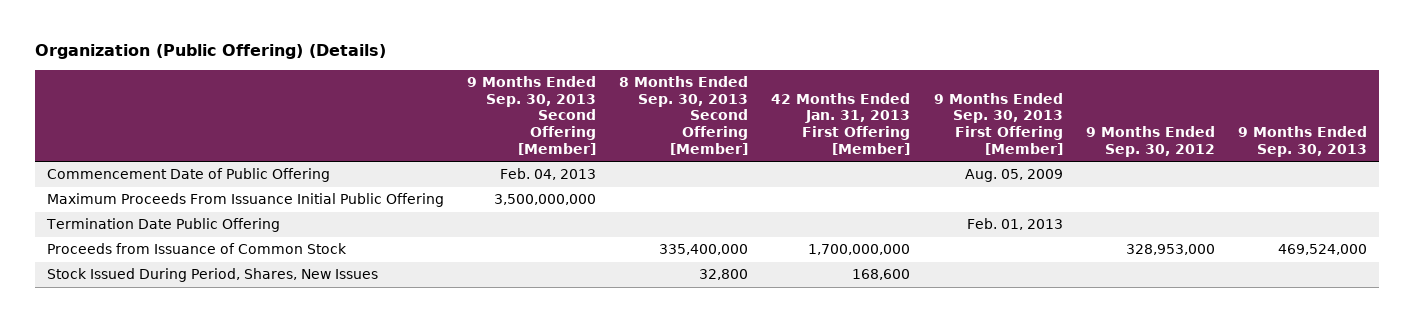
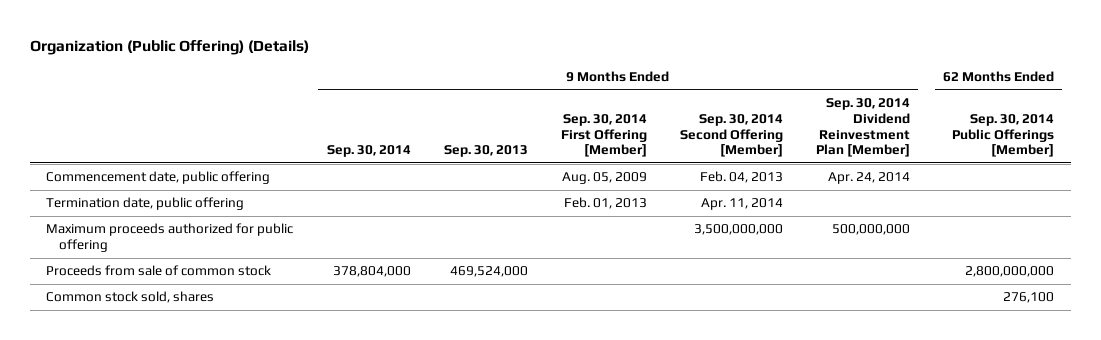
- | 9 Months Ended Sep. 30, 2013 Second Offering [Member] | 8 Months Ended Sep. 30, 2013 Second Offering [Member] | 42 Months Ended Jan. 31, 2013 First Offering [Member] | 9 Months Ended Sep. 30, 2013 First Offering [Member] | 9 Months Ended Sep. 30, 2012 | 9 Months Ended Sep. 30, 2013
+ | 9 Months Ended Sep. 30, 2014 | 9 Months Ended Sep. 30, 2013 | 9 Months Ended Sep. 30, 2014 First Offering [Member] | 9 Months Ended Sep. 30, 2014 Second Offering [Member] | 9 Months Ended Sep. 30, 2014 Dividend Reinvestment Plan [Member] | 62 Months Ended Sep. 30, 2014 Public Offerings [Member]
- Commencement Date of Public Offering | Feb. 04, 2013 | | | Aug. 05, 2009 | |
- Maximum Proceeds From Issuance Initial Public Offering | 3,500,000,000 | | | | |
- Termination Date Public Offering | | | | Feb. 01, 2013 | |
- Proceeds from Issuance of Common Stock | | 335,400,000 | 1,700,000,000 | | 328,953,000 | 469,524,000
- Stock Issued During Period, Shares, New Issues | | 32,800 | 168,600 | | |
+ Commencement date, public offering | | | Aug. 05, 2009 | Feb. 04, 2013 | Apr. 24, 2014 |
+ Termination date, public offering | | | Feb. 01, 2013 | Apr. 11, 2014 | |
+ Maximum proceeds authorized for public offering | | | | 3,500,000,000 | 500,000,000 |
+ Proceeds from sale of common stock | 378,804,000 | 469,524,000 | | | | 2,800,000,000
+ Common stock sold, shares | | | | | | 276,100

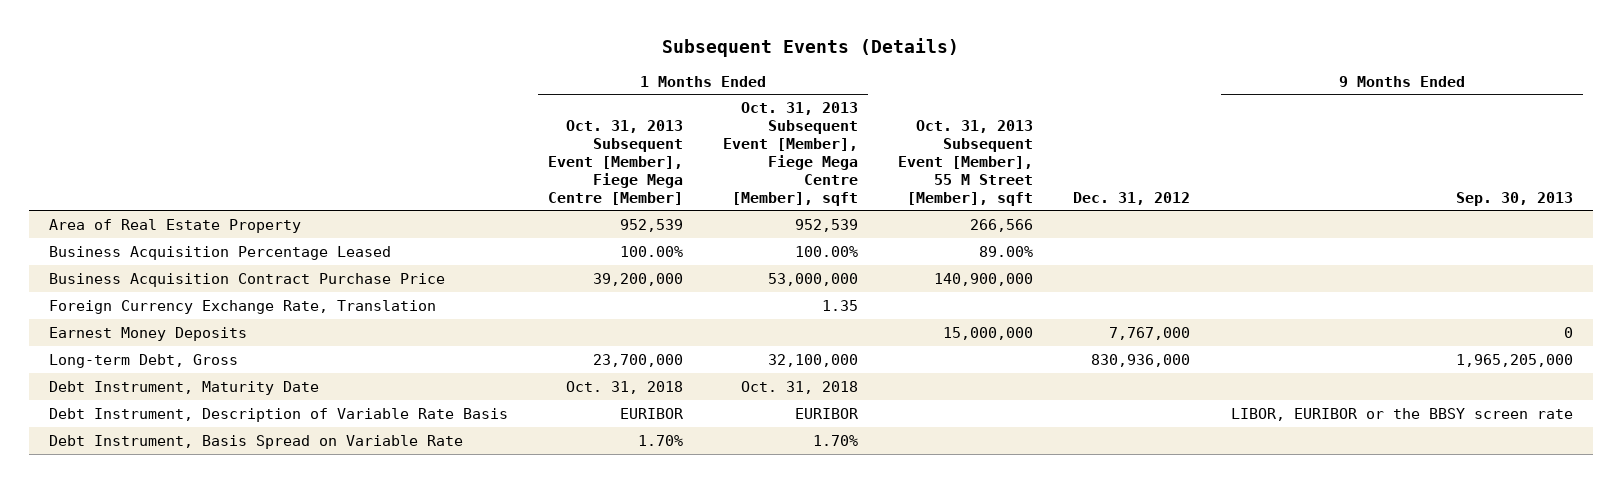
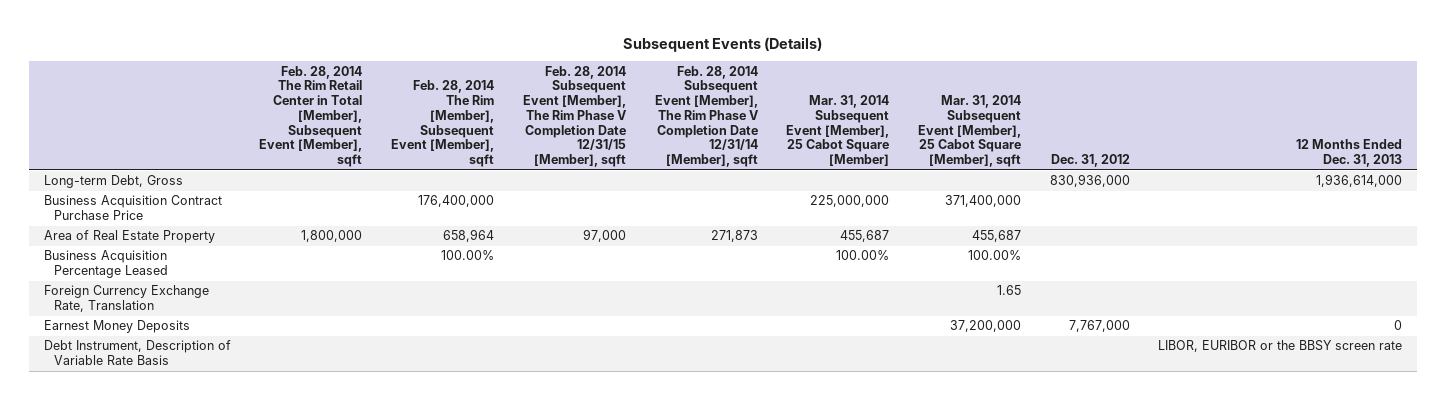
- | 1 Months Ended Oct. 31, 2013 Subsequent Event [Member], Fiege Mega Centre [Member] | 1 Months Ended Oct. 31, 2013 Subsequent Event [Member], Fiege Mega Centre [Member], sqft | Oct. 31, 2013 Subsequent Event [Member], 55 M Street [Member], sqft | Dec. 31, 2012 | 9 Months Ended Sep. 30, 2013
+ | Feb. 28, 2014 The Rim Retail Center in Total [Member], Subsequent Event [Member], sqft | Feb. 28, 2014 The Rim [Member], Subsequent Event [Member], sqft | Feb. 28, 2014 Subsequent Event [Member], The Rim Phase V Completion Date 12/31/15 [Member], sqft | Feb. 28, 2014 Subsequent Event [Member], The Rim Phase V Completion Date 12/31/14 [Member], sqft | Mar. 31, 2014 Subsequent Event [Member], 25 Cabot Square [Member] | Mar. 31, 2014 Subsequent Event [Member], 25 Cabot Square [Member], sqft | Dec. 31, 2012 | 12 Months Ended Dec. 31, 2013
moved up: Long-term Debt, Gross | | | | | | | 830,936,000 | 1,936,614,000
moved up: Business Acquisition Contract Purchase Price | | 176,400,000 | | | 225,000,000 | 371,400,000 | |
- Debt Instrument, Maturity Date | Oct. 31, 2018 | Oct. 31, 2018 | | |
- Debt Instrument, Basis Spread on Variable Rate | 1.70% | 1.70% | | |

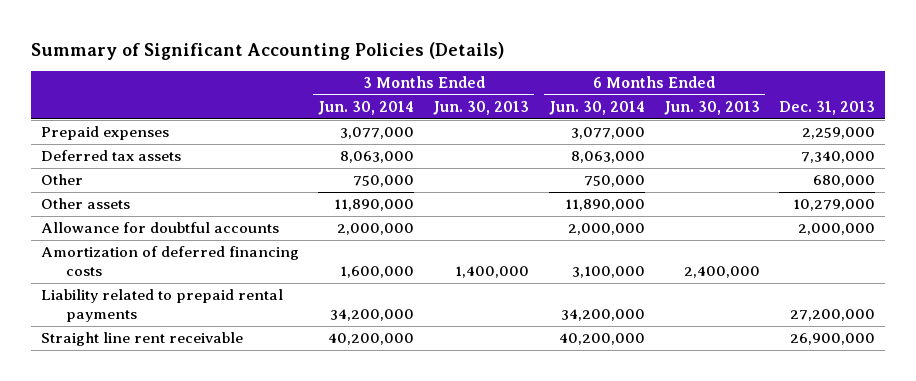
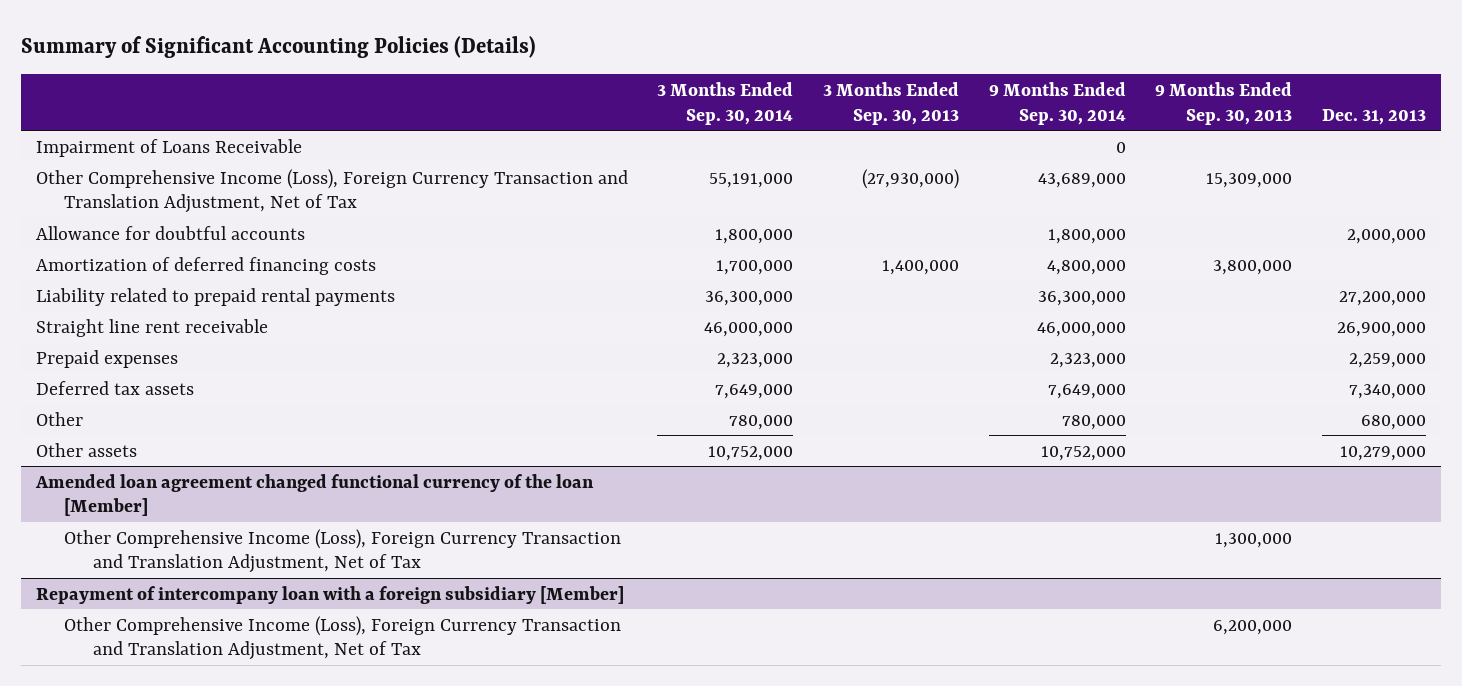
- | 3 Months Ended Jun. 30, 2014 | 3 Months Ended Jun. 30, 2013 | 6 Months Ended Jun. 30, 2014 | 6 Months Ended Jun. 30, 2013 | Dec. 31, 2013
+ | 3 Months Ended Sep. 30, 2014 | 3 Months Ended Sep. 30, 2013 | 9 Months Ended Sep. 30, 2014 | 9 Months Ended Sep. 30, 2013 | Dec. 31, 2013
+ Impairment of Loans Receivable | | | 0 | |
+ Other Comprehensive Income (Loss), Foreign Currency Transaction and Translation Adjustment, Net of Tax | 55,191,000 | (27,930,000) | 43,689,000 | 15,309,000 |
moved down: Prepaid expenses | 2,323,000 | | 2,323,000 | | 2,259,000
moved down: Deferred tax assets | 7,649,000 | | 7,649,000 | | 7,340,000
moved down: Other | 780,000 | | 780,000 | | 680,000
moved down: Other assets | 10,752,000 | | 10,752,000 | | 10,279,000
+ Amended loan agreement changed functional currency of the loan [Member]
+ Other Comprehensive Income (Loss), Foreign Currency Transaction and Translation Adjustment, Net of Tax | | | | 1,300,000 |
+ Repayment of intercompany loan with a foreign subsidiary [Member]
+ Other Comprehensive Income (Loss), Foreign Currency Transaction and Translation Adjustment, Net of Tax | | | | 6,200,000 |

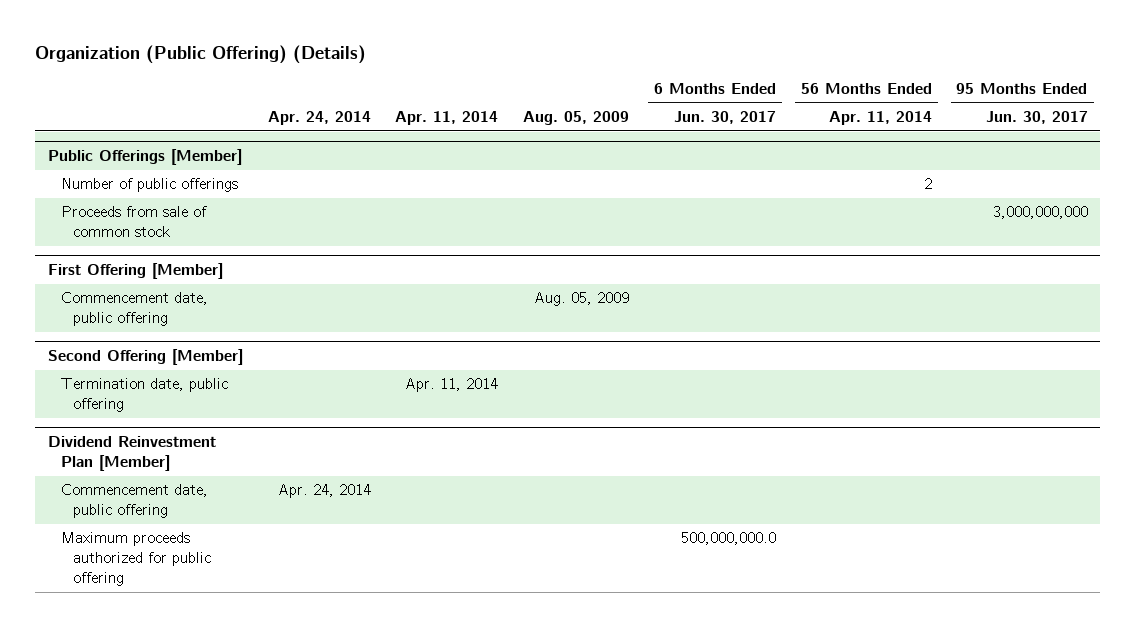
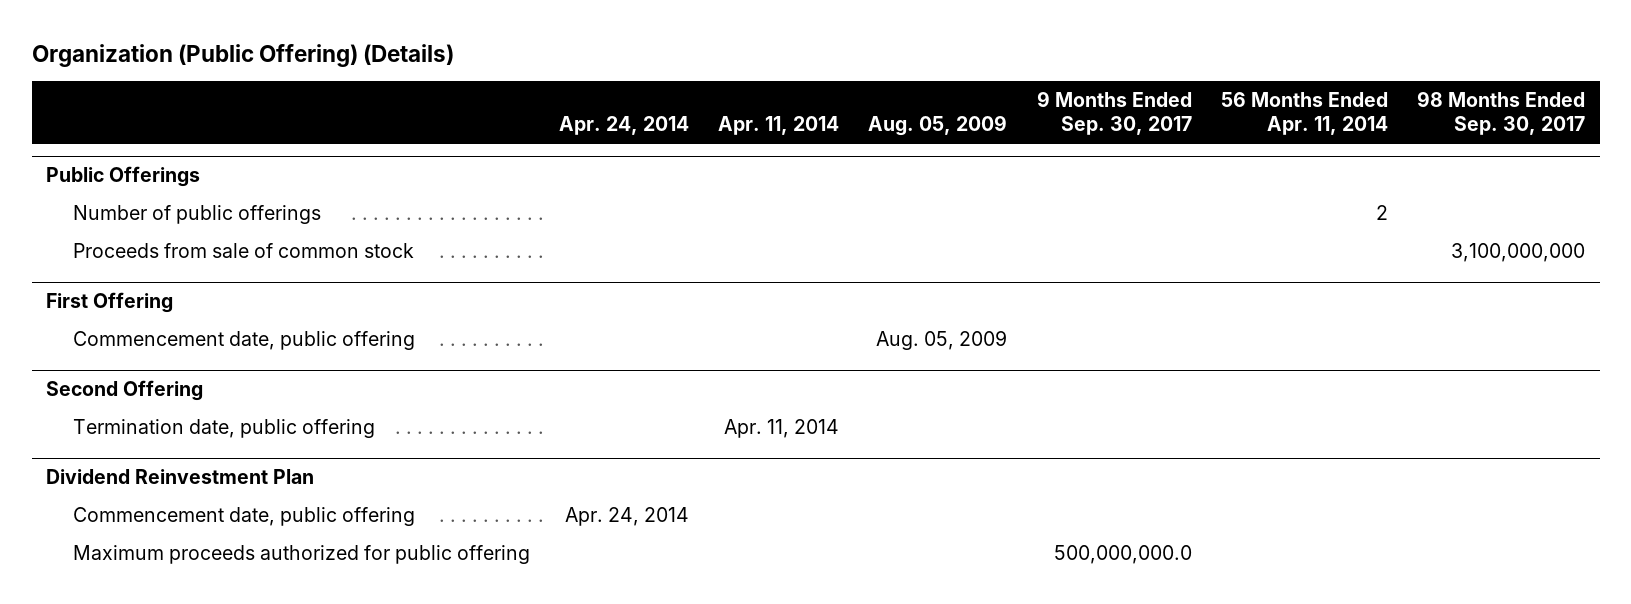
- | Apr. 24, 2014 | Apr. 11, 2014 | Aug. 05, 2009 | 6 Months Ended Jun. 30, 2017 | 56 Months Ended Apr. 11, 2014 | 95 Months Ended Jun. 30, 2017
+ | Apr. 24, 2014 | Apr. 11, 2014 | Aug. 05, 2009 | 9 Months Ended Sep. 30, 2017 | 56 Months Ended Apr. 11, 2014 | 98 Months Ended Sep. 30, 2017
- Public Offerings [Member]
+ Public Offerings
- First Offering [Member]
+ First Offering
- Second Offering [Member]
+ Second Offering
- Dividend Reinvestment Plan [Member]
+ Dividend Reinvestment Plan

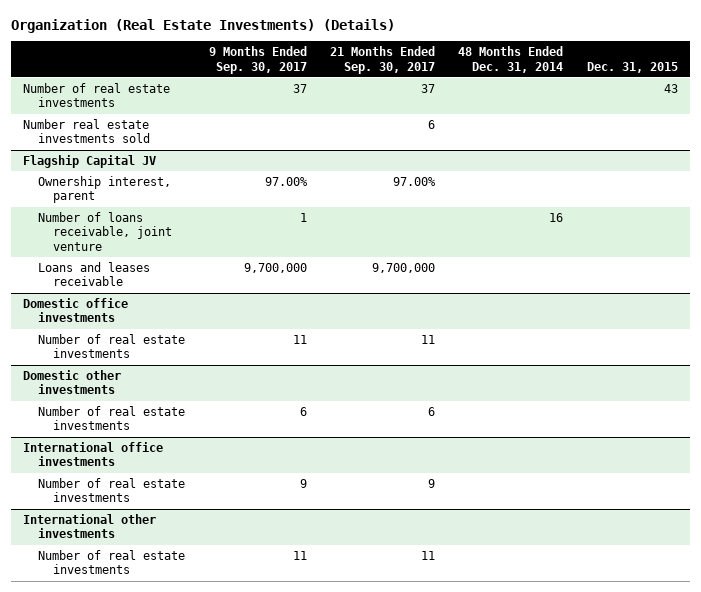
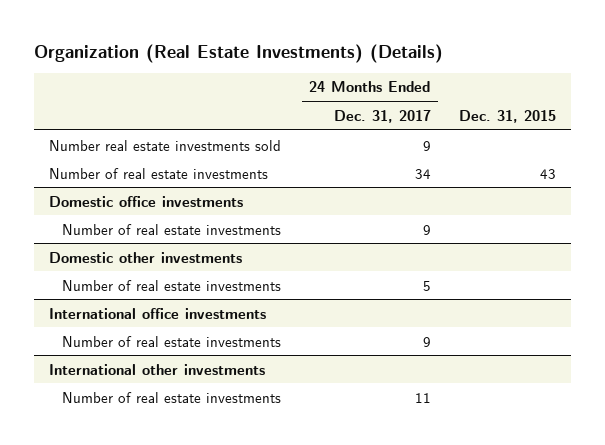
- | 9 Months Ended Sep. 30, 2017 | 21 Months Ended Sep. 30, 2017 | 48 Months Ended Dec. 31, 2014 | Dec. 31, 2015
+ | 24 Months Ended Dec. 31, 2017 | Dec. 31, 2015
- Flagship Capital JV
- Ownership interest, parent | 97.00% | 97.00% | |
- Number of loans receivable, joint venture | 1 | | 16 |
- Loans and leases receivable | 9,700,000 | 9,700,000 | |
moved down: Number of real estate investments | 34 | 43

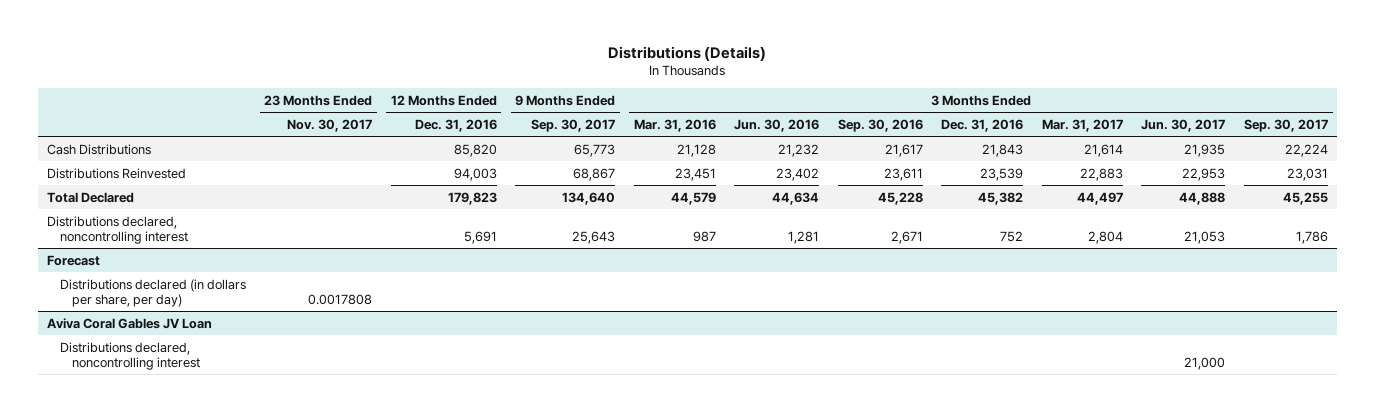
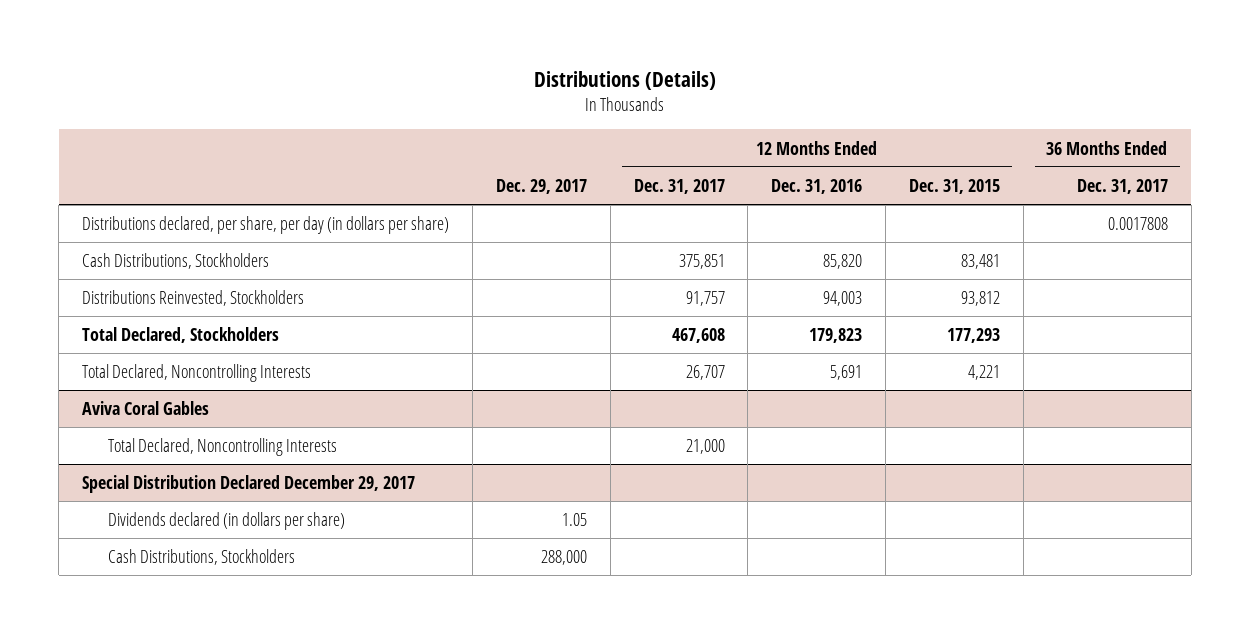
- | 23 Months Ended Nov. 30, 2017 | 12 Months Ended Dec. 31, 2016 | 9 Months Ended Sep. 30, 2017 | 3 Months Ended Mar. 31, 2016 | 3 Months Ended Jun. 30, 2016 | 3 Months Ended Sep. 30, 2016 | 3 Months Ended Dec. 31, 2016 | 3 Months Ended Mar. 31, 2017 | 3 Months Ended Jun. 30, 2017 | 3 Months Ended Sep. 30, 2017
+ | Dec. 29, 2017 | 12 Months Ended Dec. 31, 2017 | 12 Months Ended Dec. 31, 2016 | 12 Months Ended Dec. 31, 2015 | 36 Months Ended Dec. 31, 2017
- Cash Distributions | | 85,820 | 65,773 | 21,128 | 21,232 | 21,617 | 21,843 | 21,614 | 21,935 | 22,224
- Distributions Reinvested | | 94,003 | 68,867 | 23,451 | 23,402 | 23,611 | 23,539 | 22,883 | 22,953 | 23,031
- Total Declared | | 179,823 | 134,640 | 44,579 | 44,634 | 45,228 | 45,382 | 44,497 | 44,888 | 45,255
- Distributions declared, noncontrolling interest | | 5,691 | 25,643 | 987 | 1,281 | 2,671 | 752 | 2,804 | 21,053 | 1,786
- Forecast
- Distributions declared (in dollars per share, per day) | 0.0017808 | | | | | | | | |
- Aviva Coral Gables JV Loan
- Distributions declared, noncontrolling interest | | | | | | | | | 21,000 |
+ Distributions declared, per share, per day (in dollars per share) | | | | | 0.0017808
+ Cash Distributions, Stockholders | | 375,851 | 85,820 | 83,481 |
+ Distributions Reinvested, Stockholders | | 91,757 | 94,003 | 93,812 |
+ Total Declared, Stockholders | | 467,608 | 179,823 | 177,293 |
+ Total Declared, Noncontrolling Interests | | 26,707 | 5,691 | 4,221 |
+ Aviva Coral Gables
+ Total Declared, Noncontrolling Interests | | 21,000 | | |
+ Special Distribution Declared December 29, 2017
+ Dividends declared (in dollars per share) | 1.05 | | | |
+ Cash Distributions, Stockholders | 288,000 | | | |

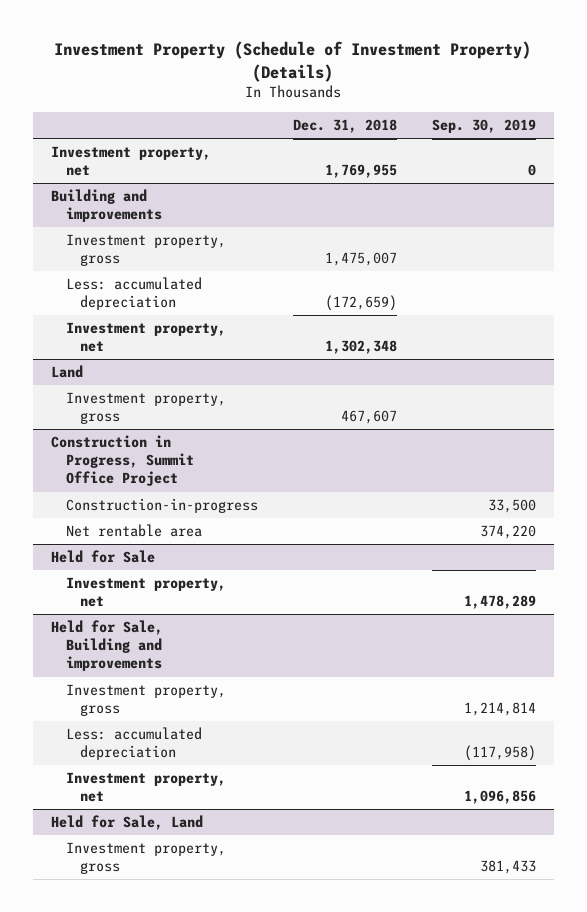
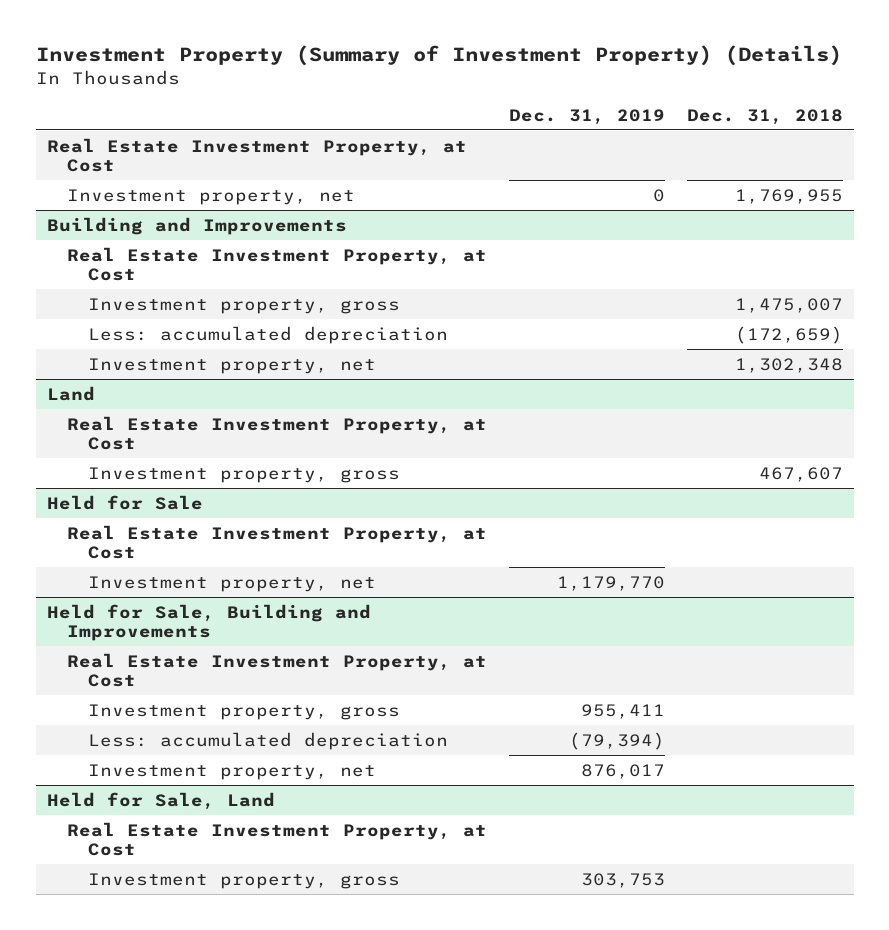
- Investment Property (Schedule of Investment Property) (Details)
+ Investment Property (Summary of Investment Property) (Details)
- | Dec. 31, 2018 | Sep. 30, 2019
+ | Dec. 31, 2019 | Dec. 31, 2018
+ Real Estate Investment Property, at Cost
- Building and improvements
+ Building and Improvements
+ Real Estate Investment Property, at Cost
@ Land
+ Real Estate Investment Property, at Cost
- Construction in Progress, Summit Office Project
- Construction-in-progress | | 33,500
- Net rentable area | | 374,220
@ Held for Sale
+ Real Estate Investment Property, at Cost
- Held for Sale, Building and improvements
+ Held for Sale, Building and Improvements
+ Real Estate Investment Property, at Cost
@ Held for Sale, Land
+ Real Estate Investment Property, at Cost

